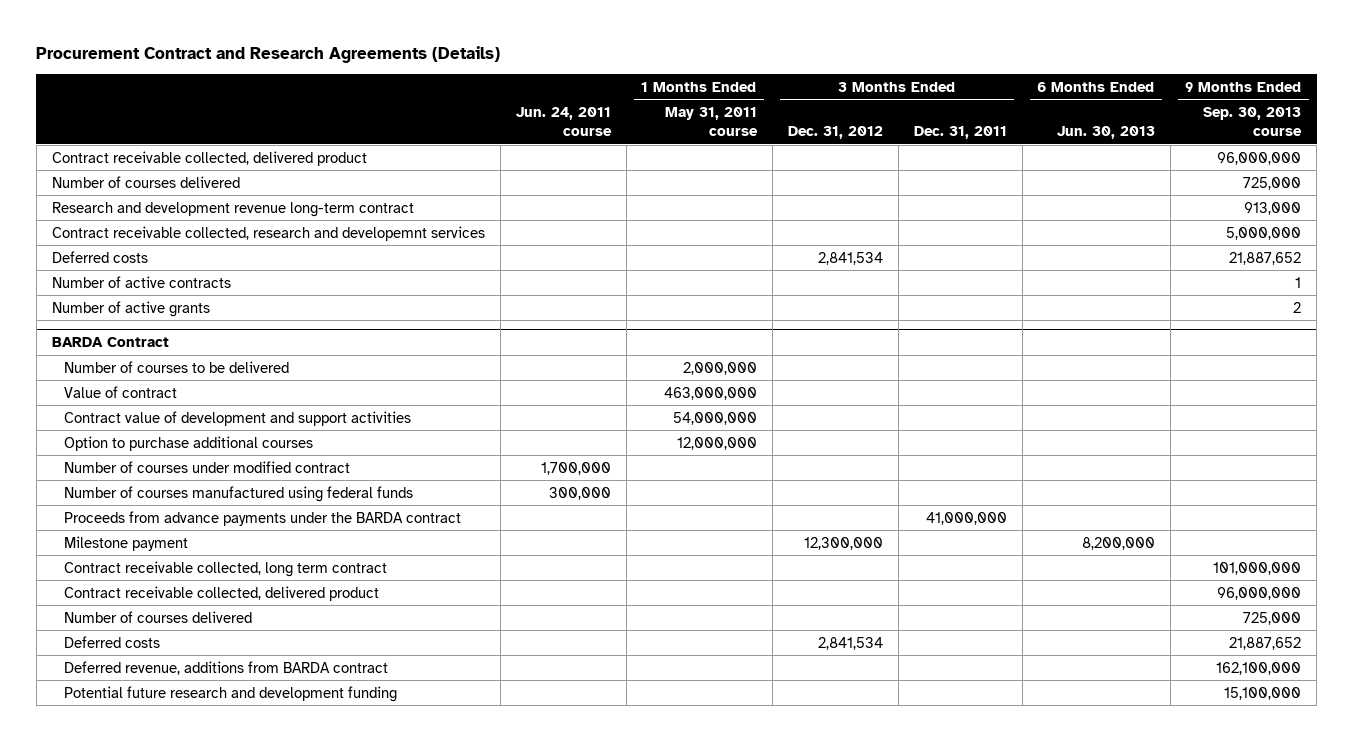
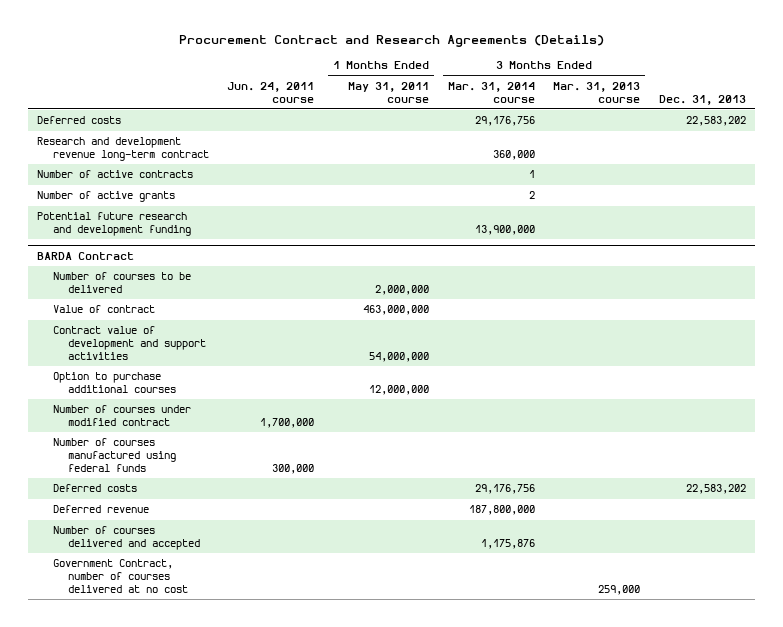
- | Jun. 24, 2011 course | 1 Months Ended May 31, 2011 course | 3 Months Ended Dec. 31, 2012 | 3 Months Ended Dec. 31, 2011 | 6 Months Ended Jun. 30, 2013 | 9 Months Ended Sep. 30, 2013 course
+ | Jun. 24, 2011 course | 1 Months Ended May 31, 2011 course | 3 Months Ended Mar. 31, 2014 course | 3 Months Ended Mar. 31, 2013 course | Dec. 31, 2013
- Contract receivable collected, delivered product | | | | | | 96,000,000
- Number of courses delivered | | | | | | 725,000
- Contract receivable collected, research and developemnt services | | | | | | 5,000,000
moved down: Research and development revenue long-term contract | | | 360,000 | |
+ Potential future research and development funding | | | 13,900,000 | |
@ BARDA Contract
- Proceeds from advance payments under the BARDA contract | | | | 41,000,000 | |
- Milestone payment | | | 12,300,000 | | 8,200,000 |
- Contract receivable collected, long term contract | | | | | | 101,000,000
- Contract receivable collected, delivered product | | | | | | 96,000,000
- Number of courses delivered | | | | | | 725,000
- Deferred revenue, additions from BARDA contract | | | | | | 162,100,000
- Potential future research and development funding | | | | | | 15,100,000
+ Deferred revenue | | | 187,800,000 | |
+ Number of courses delivered and accepted | | | 1,175,876 | |
+ Government Contract, number of courses delivered at no cost | | | | 259,000 |

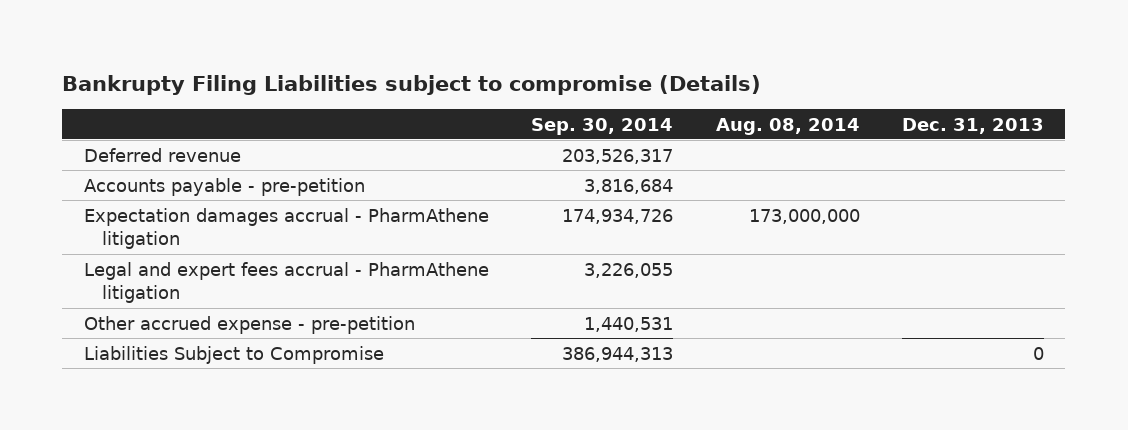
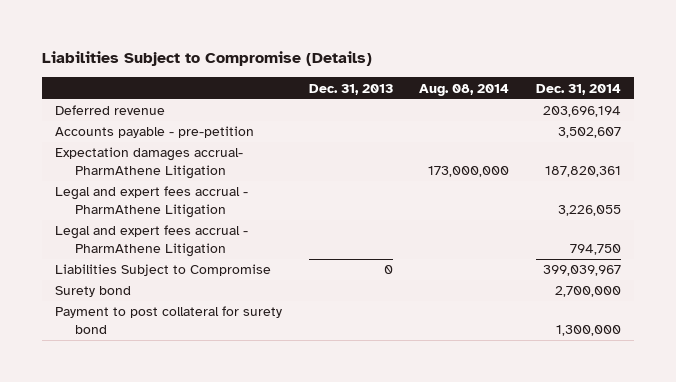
- Bankrupty Filing Liabilities subject to compromise (Details)
+ Liabilities Subject to Compromise (Details)
- | Sep. 30, 2014 | Aug. 08, 2014 | Dec. 31, 2013
+ | Dec. 31, 2013 | Aug. 08, 2014 | Dec. 31, 2014
- Expectation damages accrual - PharmAthene litigation | 174,934,726 | 173,000,000 |
- Legal and expert fees accrual - PharmAthene litigation | 3,226,055 | |
- Other accrued expense - pre-petition | 1,440,531 | |
+ Expectation damages accrual- PharmAthene Litigation | | 173,000,000 | 187,820,361
+ Legal and expert fees accrual - PharmAthene Litigation | | | 3,226,055
+ Legal and expert fees accrual - PharmAthene Litigation | | | 794,750
+ Surety bond | | | 2,700,000
+ Payment to post collateral for surety bond | | | 1,300,000

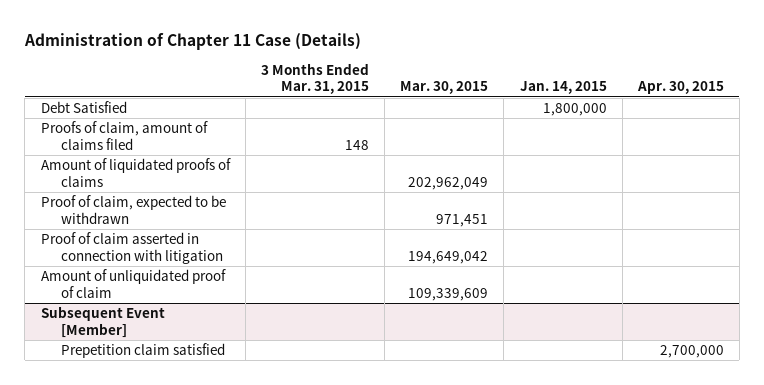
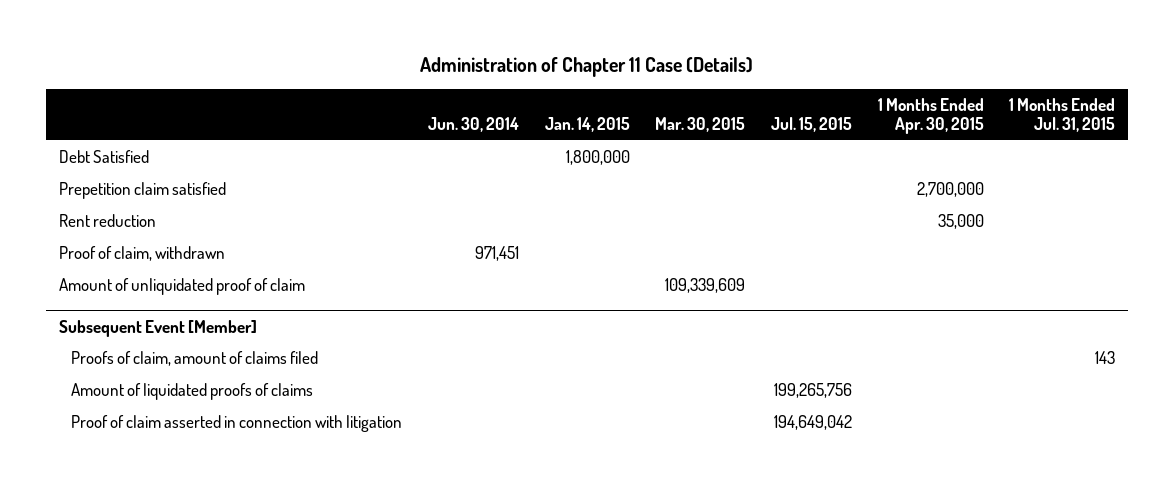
- | 3 Months Ended Mar. 31, 2015 | Mar. 30, 2015 | Jan. 14, 2015 | Apr. 30, 2015
+ | Jun. 30, 2014 | Jan. 14, 2015 | Mar. 30, 2015 | Jul. 15, 2015 | 1 Months Ended Apr. 30, 2015 | 1 Months Ended Jul. 31, 2015
- Proofs of claim, amount of claims filed | 148 | | |
- Amount of liquidated proofs of claims | | 202,962,049 | |
- Proof of claim, expected to be withdrawn | | 971,451 | |
- Proof of claim asserted in connection with litigation | | 194,649,042 | |
+ Prepetition claim satisfied | | | | | 2,700,000 |
+ Rent reduction | | | | | 35,000 |
+ Proof of claim, withdrawn | 971,451 | | | | |
@ Subsequent Event [Member]
- Prepetition claim satisfied | | | | 2,700,000
+ Proofs of claim, amount of claims filed | | | | | | 143
+ Amount of liquidated proofs of claims | | | | 199,265,756 | |
+ Proof of claim asserted in connection with litigation | | | | 194,649,042 | |

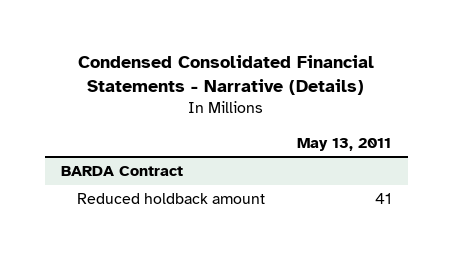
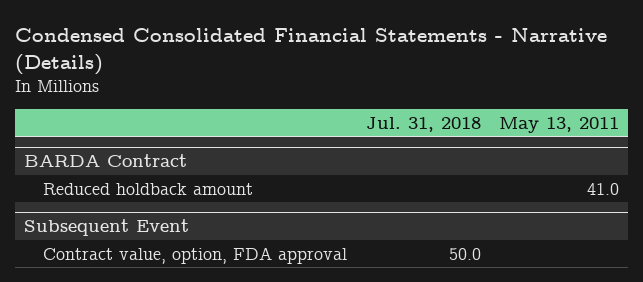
- | May 13, 2011
+ | Jul. 31, 2018 | May 13, 2011
@ BARDA Contract
- Reduced holdback amount | 41
+ Reduced holdback amount | | 41.0
+ Subsequent Event
+ Contract value, option, FDA approval | 50.0 |

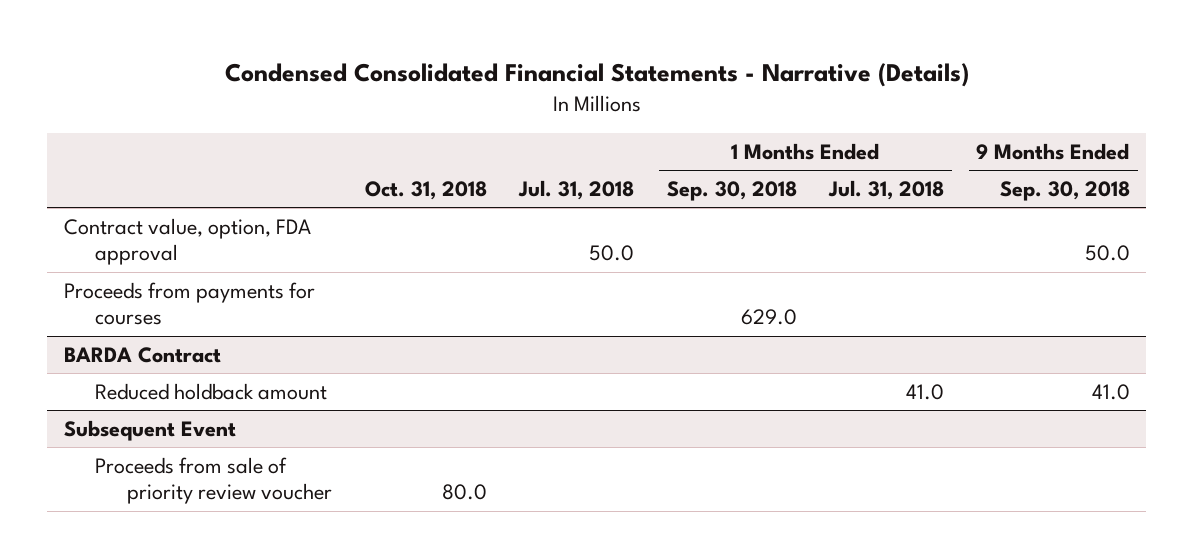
- | Jul. 31, 2018 | May 13, 2011
+ | Oct. 31, 2018 | Jul. 31, 2018 | 1 Months Ended Sep. 30, 2018 | 1 Months Ended Jul. 31, 2018 | 9 Months Ended Sep. 30, 2018
+ Contract value, option, FDA approval | | 50.0 | | | 50.0
+ Proceeds from payments for courses | | | 629.0 | |
@ Subsequent Event
- Contract value, option, FDA approval | 50.0 |
+ Proceeds from sale of priority review voucher | 80.0 | | | |

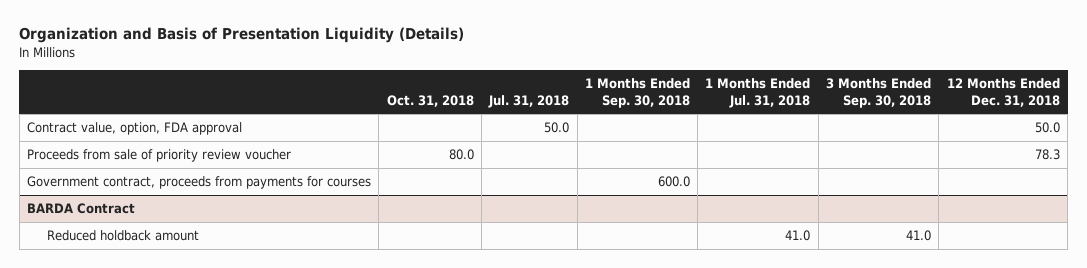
- Condensed Consolidated Financial Statements - Narrative (Details)
+ Organization and Basis of Presentation Liquidity (Details)
- | Oct. 31, 2018 | Jul. 31, 2018 | 1 Months Ended Sep. 30, 2018 | 1 Months Ended Jul. 31, 2018 | 9 Months Ended Sep. 30, 2018
+ | Oct. 31, 2018 | Jul. 31, 2018 | 1 Months Ended Sep. 30, 2018 | 1 Months Ended Jul. 31, 2018 | 3 Months Ended Sep. 30, 2018 | 12 Months Ended Dec. 31, 2018
- Proceeds from payments for courses | | | 629.0 | |
+ Proceeds from sale of priority review voucher | 80.0 | | | | | 78.3
+ Government contract, proceeds from payments for courses | | | 600.0 | | |
- Subsequent Event
- Proceeds from sale of priority review voucher | 80.0 | | | |

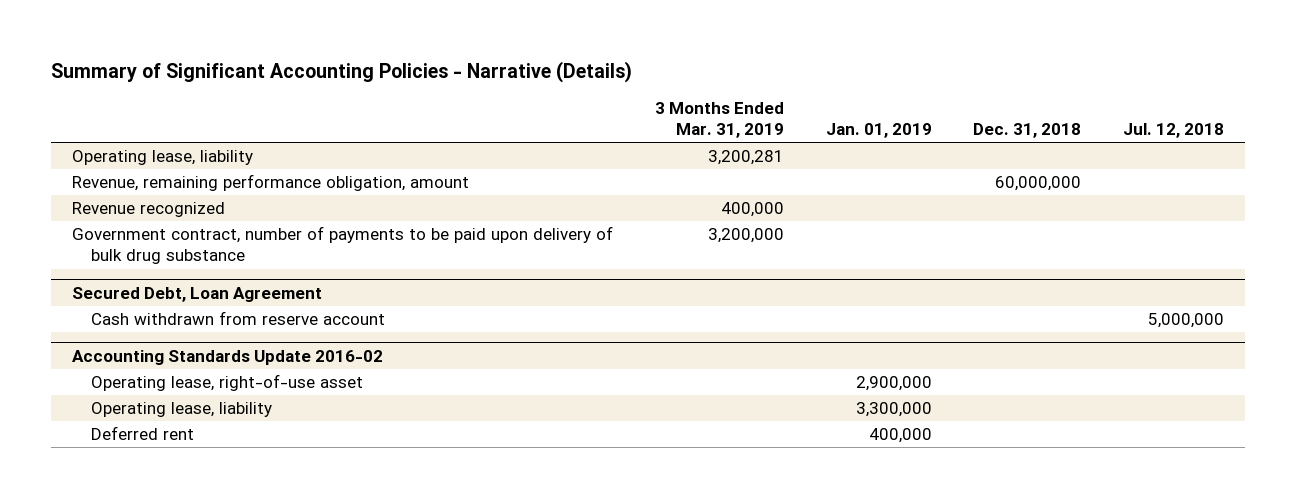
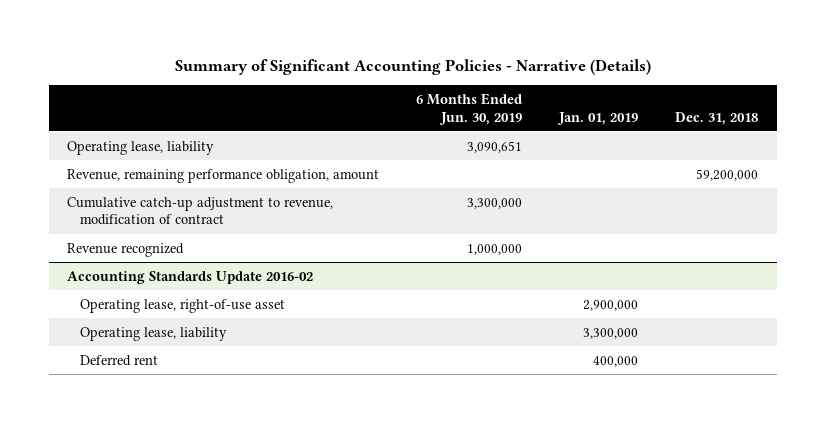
- | 3 Months Ended Mar. 31, 2019 | Jan. 01, 2019 | Dec. 31, 2018 | Jul. 12, 2018
+ | 6 Months Ended Jun. 30, 2019 | Jan. 01, 2019 | Dec. 31, 2018
- Revenue, remaining performance obligation, amount | | | 60,000,000 |
+ Revenue, remaining performance obligation, amount | | | 59,200,000
+ Cumulative catch-up adjustment to revenue, modification of contract | 3,300,000 | |
- Government contract, number of payments to be paid upon delivery of bulk drug substance | 3,200,000 | | |
- Secured Debt, Loan Agreement
- Cash withdrawn from reserve account | | | | 5,000,000

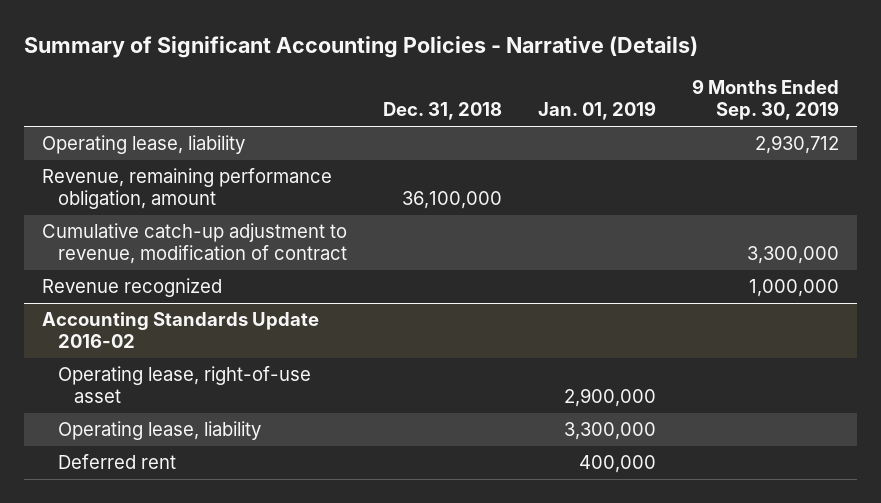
- | 6 Months Ended Jun. 30, 2019 | Jan. 01, 2019 | Dec. 31, 2018
+ | Dec. 31, 2018 | Jan. 01, 2019 | 9 Months Ended Sep. 30, 2019
- Revenue, remaining performance obligation, amount | | | 59,200,000
+ Revenue, remaining performance obligation, amount | 36,100,000 | |

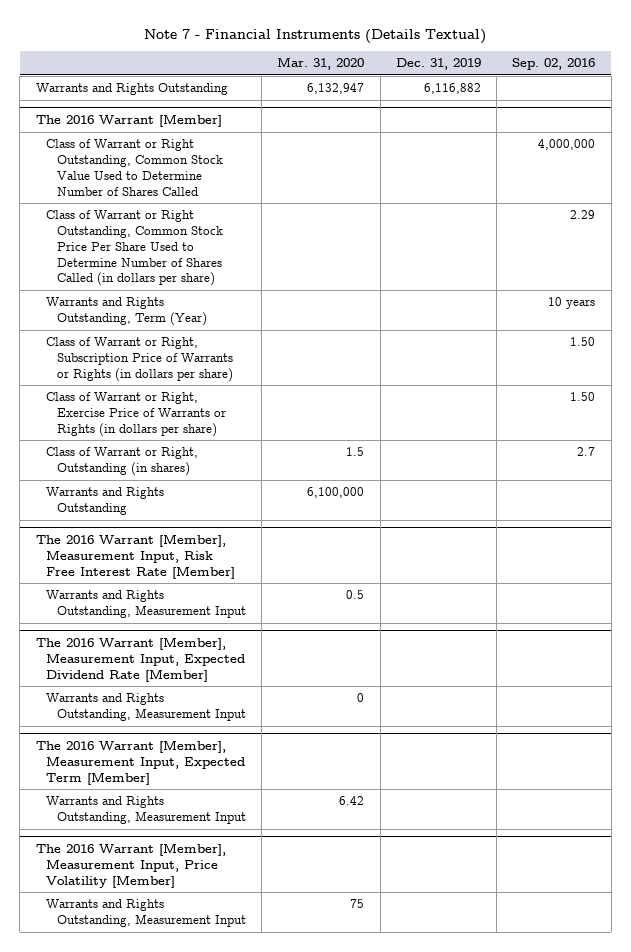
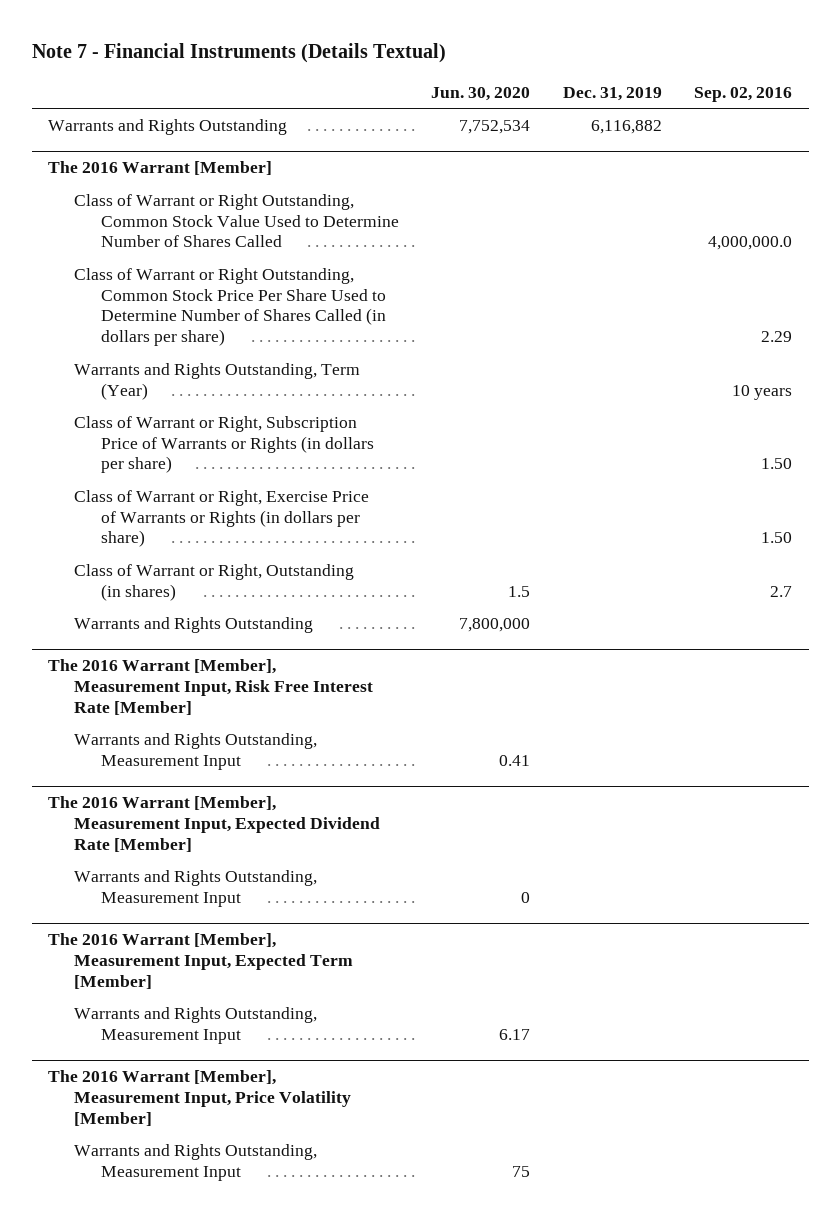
- | Mar. 31, 2020 | Dec. 31, 2019 | Sep. 02, 2016
+ | Jun. 30, 2020 | Dec. 31, 2019 | Sep. 02, 2016
@ The 2016 Warrant [Member]
- Class of Warrant or Right Outstanding, Common Stock Value Used to Determine Number of Shares Called | | | 4,000,000
+ Class of Warrant or Right Outstanding, Common Stock Value Used to Determine Number of Shares Called | | | 4,000,000.0

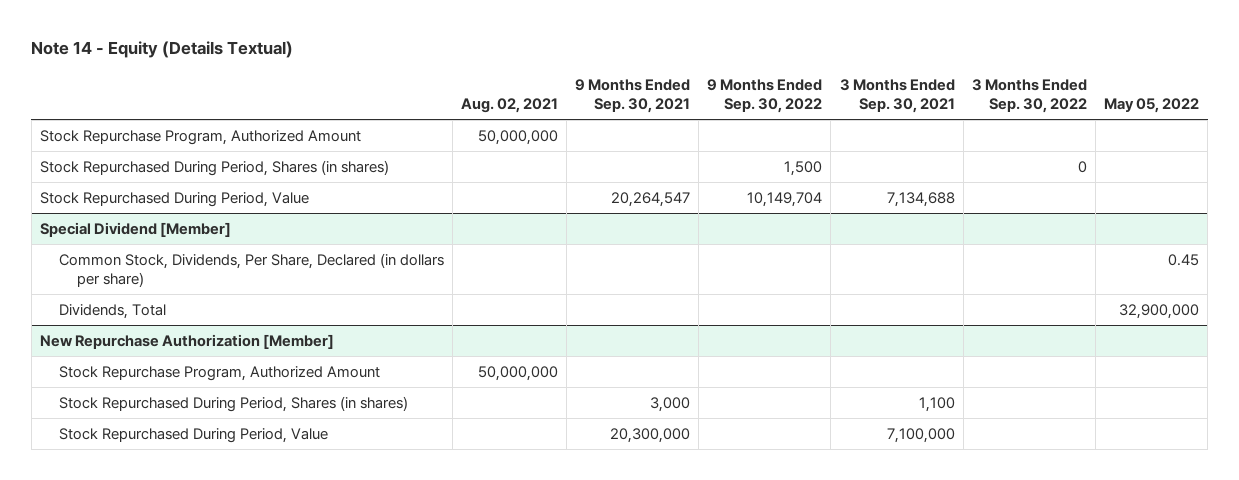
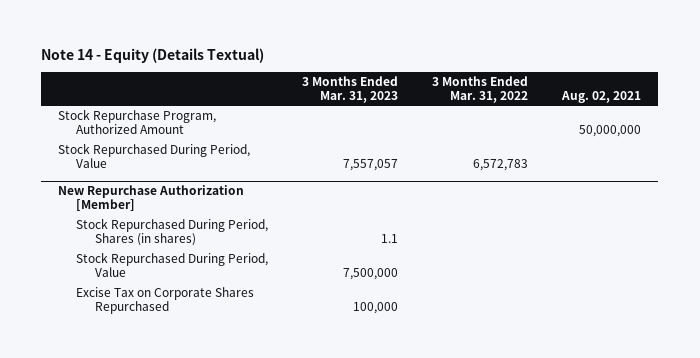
- | Aug. 02, 2021 | 9 Months Ended Sep. 30, 2021 | 9 Months Ended Sep. 30, 2022 | 3 Months Ended Sep. 30, 2021 | 3 Months Ended Sep. 30, 2022 | May 05, 2022
+ | 3 Months Ended Mar. 31, 2023 | 3 Months Ended Mar. 31, 2022 | Aug. 02, 2021
- Stock Repurchased During Period, Shares (in shares) | | | 1,500 | | 0 |
- Special Dividend [Member]
- Common Stock, Dividends, Per Share, Declared (in dollars per share) | | | | | | 0.45
- Dividends, Total | | | | | | 32,900,000
@ New Repurchase Authorization [Member]
- Stock Repurchase Program, Authorized Amount | 50,000,000 | | | | |
+ Excise Tax on Corporate Shares Repurchased | 100,000 | |

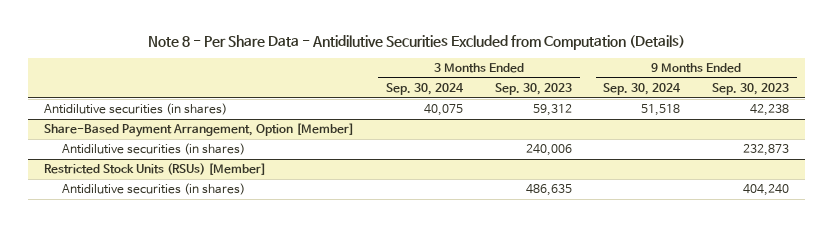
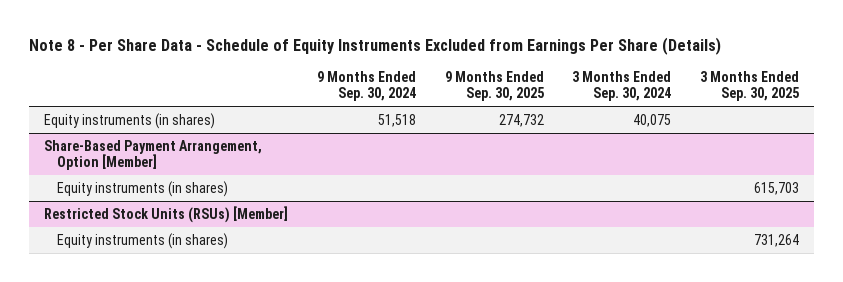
- Note 8 - Per Share Data - Antidilutive Securities Excluded from Computation (Details)
+ Note 8 - Per Share Data - Schedule of Equity Instruments Excluded from Earnings Per Share (Details)
- | 3 Months Ended Sep. 30, 2024 | 3 Months Ended Sep. 30, 2023 | 9 Months Ended Sep. 30, 2024 | 9 Months Ended Sep. 30, 2023
+ | 9 Months Ended Sep. 30, 2024 | 9 Months Ended Sep. 30, 2025 | 3 Months Ended Sep. 30, 2024 | 3 Months Ended Sep. 30, 2025
- Antidilutive securities (in shares) | 40,075 | 59,312 | 51,518 | 42,238
+ Equity instruments (in shares) | 51,518 | 274,732 | 40,075 |
@ Share-Based Payment Arrangement, Option [Member]
- Antidilutive securities (in shares) | | 240,006 | | 232,873
+ Equity instruments (in shares) | | | | 615,703
@ Restricted Stock Units (RSUs) [Member]
- Antidilutive securities (in shares) | | 486,635 | | 404,240
+ Equity instruments (in shares) | | | | 731,264

